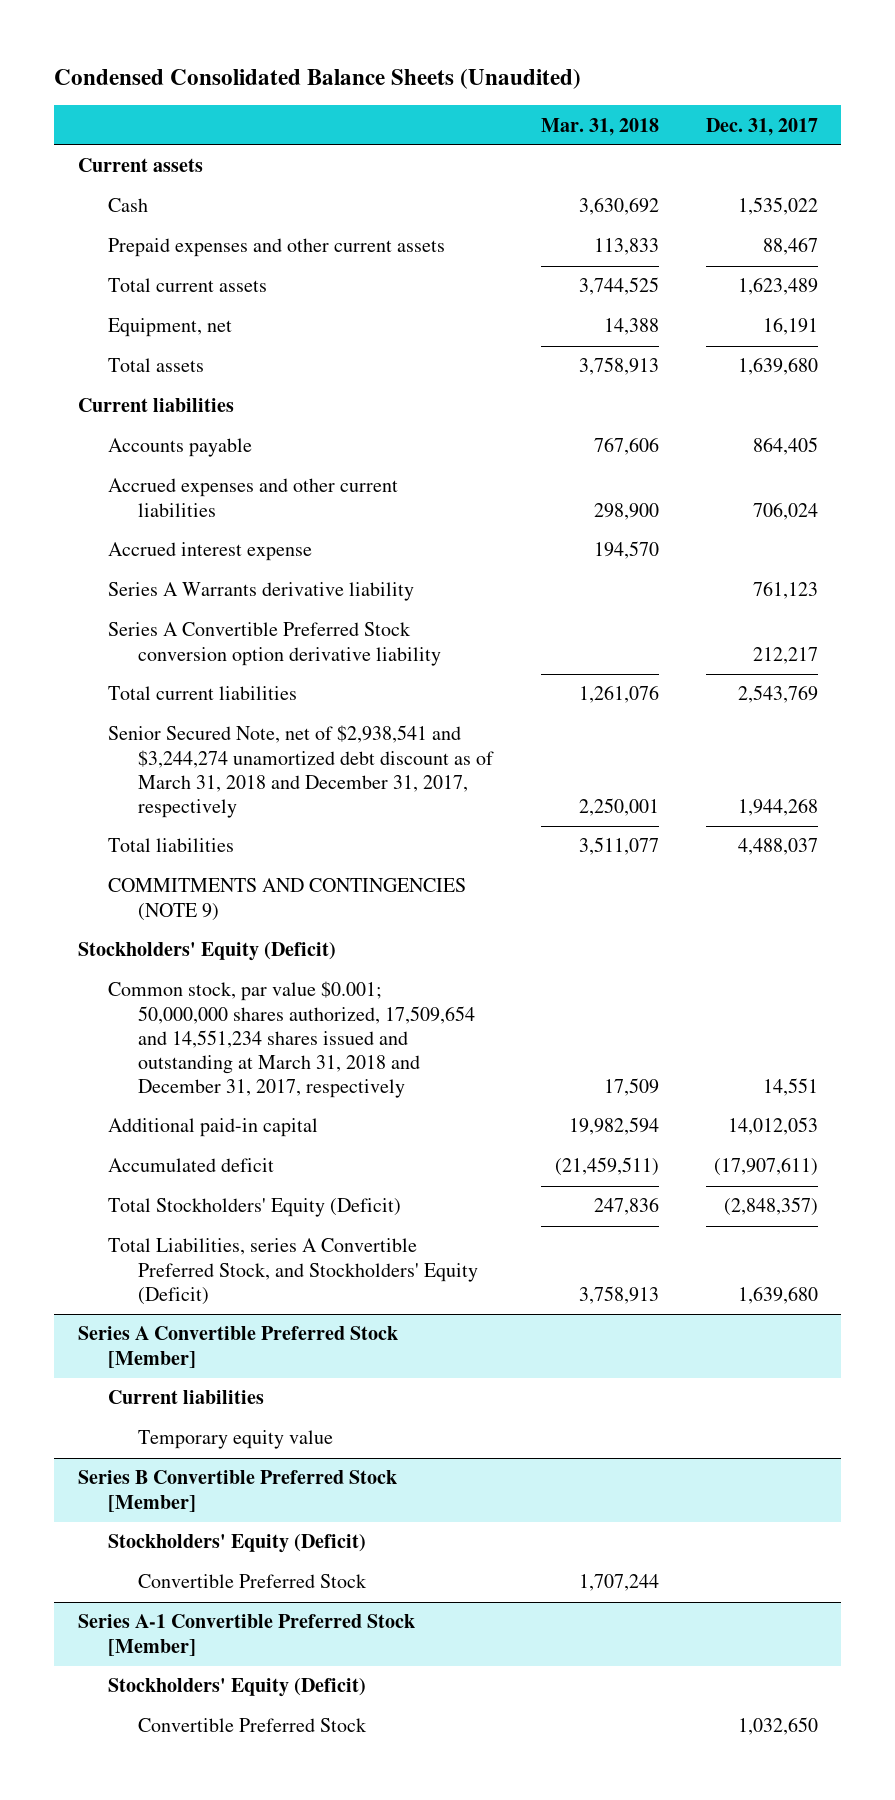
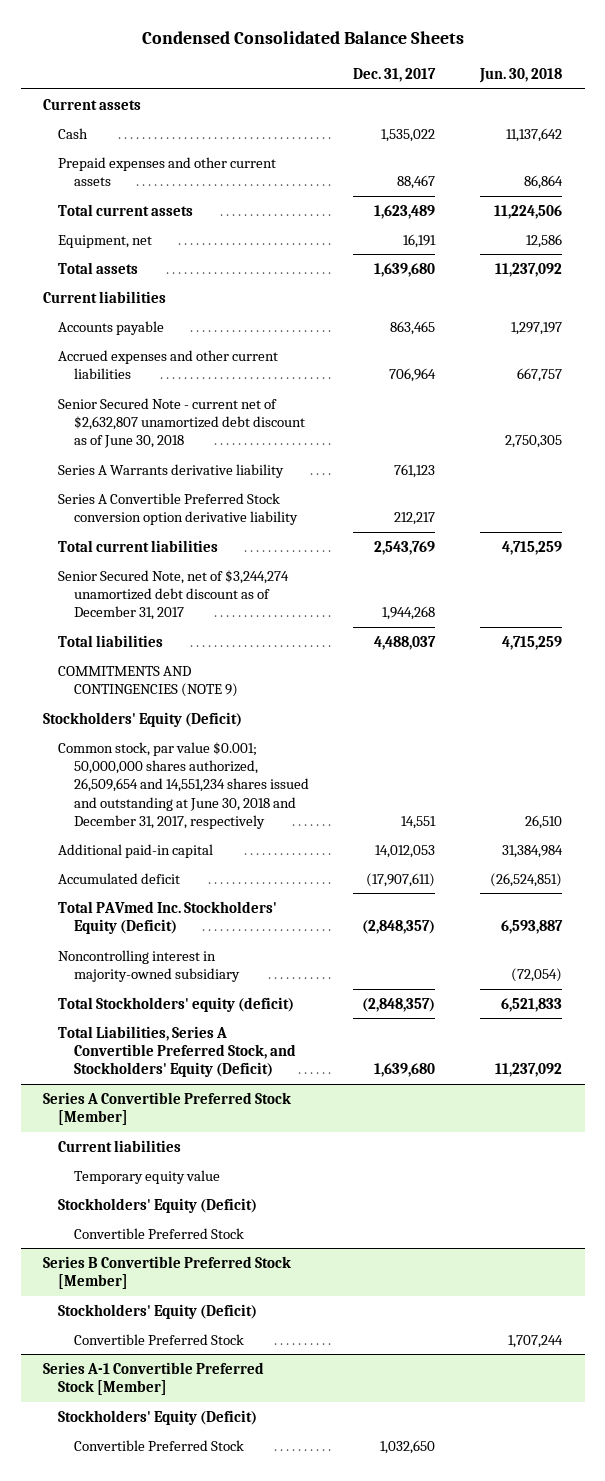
- Condensed Consolidated Balance Sheets (Unaudited)
+ Condensed Consolidated Balance Sheets
- | Mar. 31, 2018 | Dec. 31, 2017
+ | Dec. 31, 2017 | Jun. 30, 2018
- Accounts payable | 767,606 | 864,405
- Accrued expenses and other current liabilities | 298,900 | 706,024
- Accrued interest expense | 194,570 |
+ Accounts payable | 863,465 | 1,297,197
+ Accrued expenses and other current liabilities | 706,964 | 667,757
+ Senior Secured Note - current net of $2,632,807 unamortized debt discount as of June 30, 2018 | | 2,750,305
- Senior Secured Note, net of $2,938,541 and $3,244,274 unamortized debt discount as of March 31, 2018 and December 31, 2017, respectively | 2,250,001 | 1,944,268
+ Senior Secured Note, net of $3,244,274 unamortized debt discount as of December 31, 2017 | 1,944,268 |
- Common stock, par value $0.001; 50,000,000 shares authorized, 17,509,654 and 14,551,234 shares issued and outstanding at March 31, 2018 and December 31, 2017, respectively | 17,509 | 14,551
+ Common stock, par value $0.001; 50,000,000 shares authorized, 26,509,654 and 14,551,234 shares issued and outstanding at June 30, 2018 and December 31, 2017, respectively | 14,551 | 26,510
- Total Stockholders' Equity (Deficit) | 247,836 | (2,848,357)
- Total Liabilities, series A Convertible Preferred Stock, and Stockholders' Equity (Deficit) | 3,758,913 | 1,639,680
+ Total PAVmed Inc. Stockholders' Equity (Deficit) | (2,848,357) | 6,593,887
+ Noncontrolling interest in majority-owned subsidiary | | (72,054)
+ Total Stockholders' equity (deficit) | (2,848,357) | 6,521,833
+ Total Liabilities, Series A Convertible Preferred Stock, and Stockholders' Equity (Deficit) | 1,639,680 | 11,237,092
@ Series A Convertible Preferred Stock [Member]
+ Stockholders' Equity (Deficit)
+ Convertible Preferred Stock

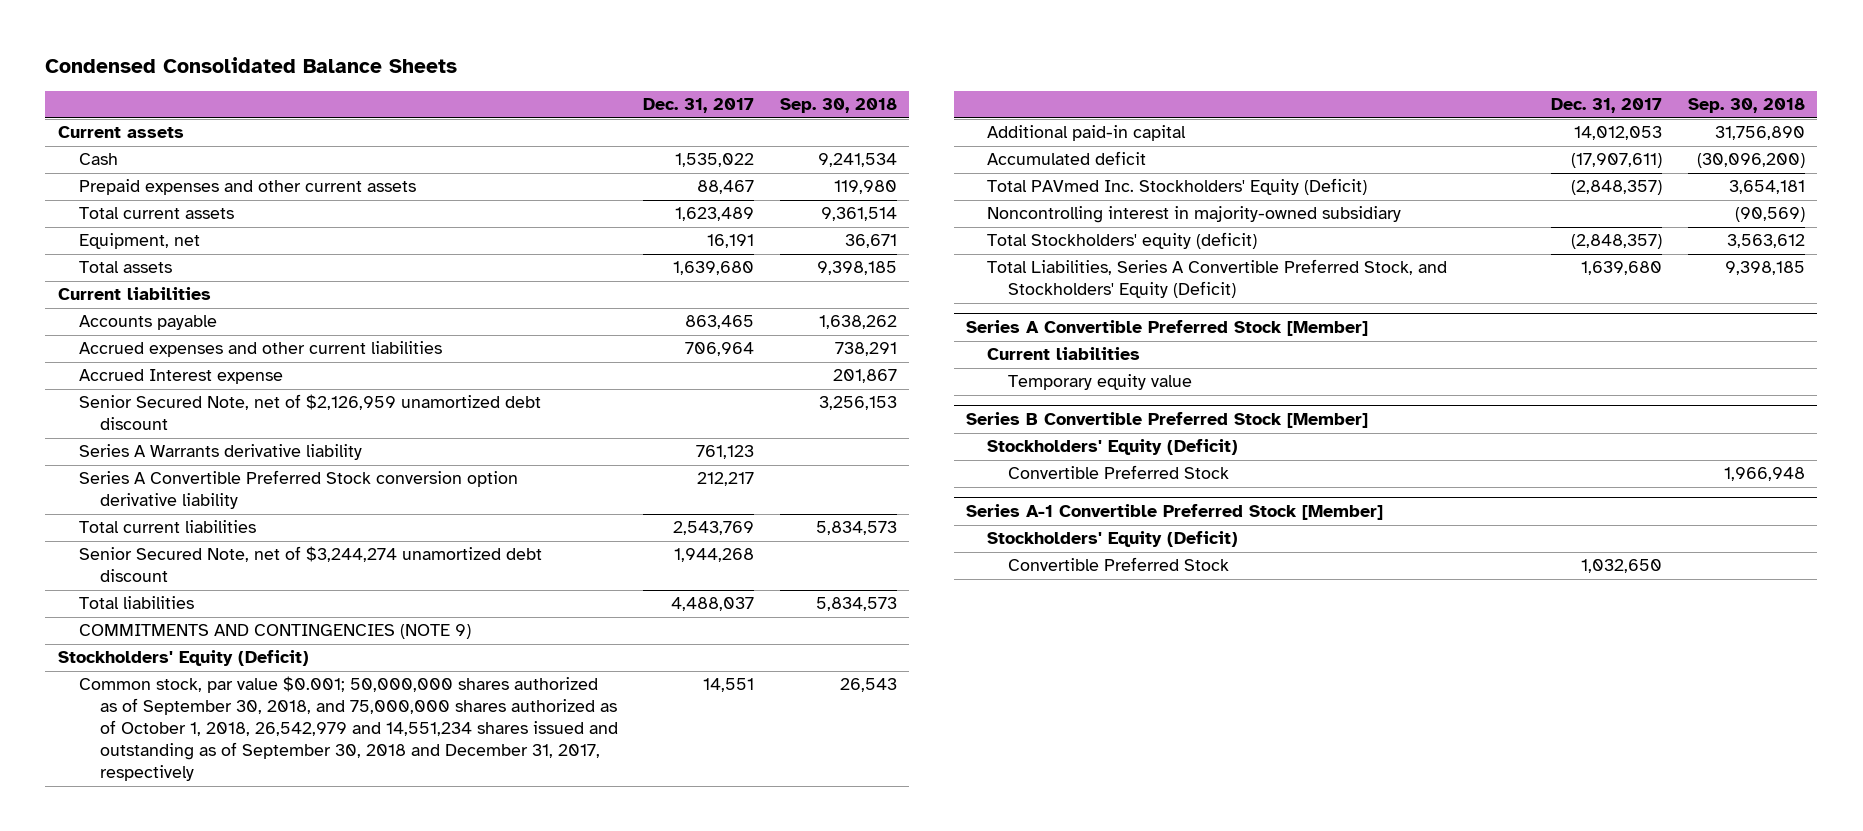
- | Dec. 31, 2017 | Jun. 30, 2018
+ | Dec. 31, 2017 | Sep. 30, 2018
- Senior Secured Note - current net of $2,632,807 unamortized debt discount as of June 30, 2018 | | 2,750,305
+ Accrued Interest expense | | 201,867
+ Senior Secured Note, net of $2,126,959 unamortized debt discount | | 3,256,153
- Senior Secured Note, net of $3,244,274 unamortized debt discount as of December 31, 2017 | 1,944,268 |
+ Senior Secured Note, net of $3,244,274 unamortized debt discount | 1,944,268 |
- Common stock, par value $0.001; 50,000,000 shares authorized, 26,509,654 and 14,551,234 shares issued and outstanding at June 30, 2018 and December 31, 2017, respectively | 14,551 | 26,510
+ Common stock, par value $0.001; 50,000,000 shares authorized as of September 30, 2018, and 75,000,000 shares authorized as of October 1, 2018, 26,542,979 and 14,551,234 shares issued and outstanding as of September 30, 2018 and December 31, 2017, respectively | 14,551 | 26,543
@ Series A Convertible Preferred Stock [Member]
- Stockholders' Equity (Deficit)
- Convertible Preferred Stock

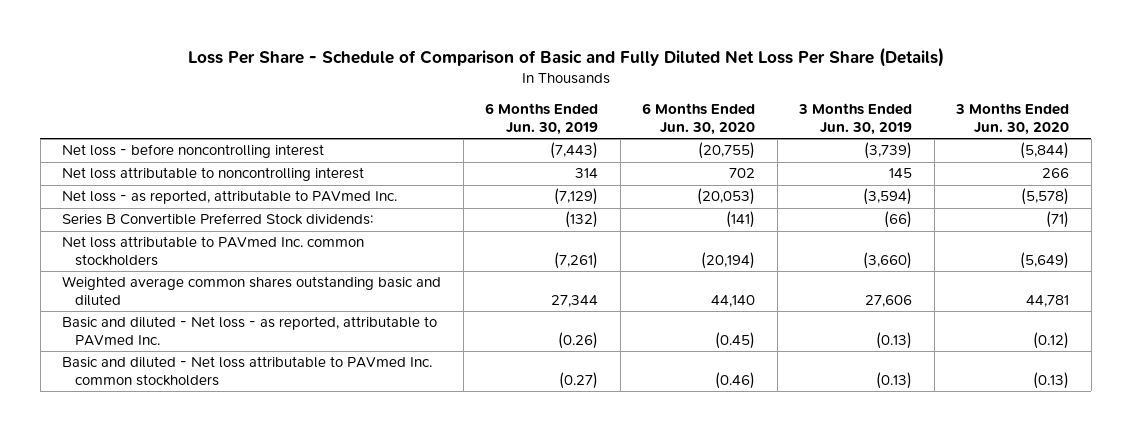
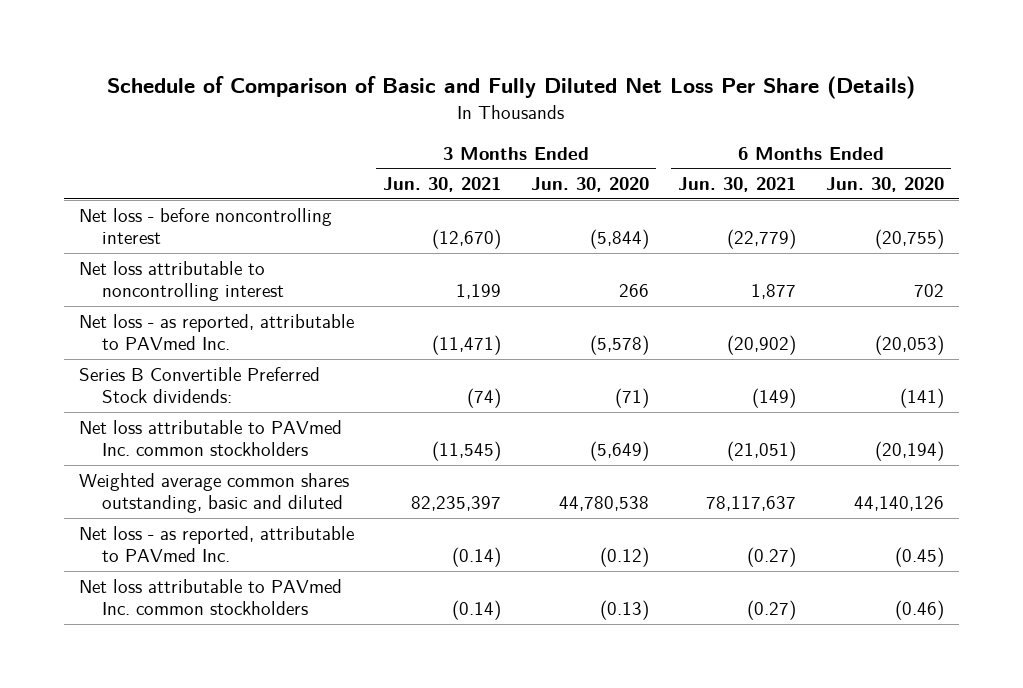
- Loss Per Share - Schedule of Comparison of Basic and Fully Diluted Net Loss Per Share (Details)
+ Schedule of Comparison of Basic and Fully Diluted Net Loss Per Share (Details)
- | 6 Months Ended Jun. 30, 2019 | 6 Months Ended Jun. 30, 2020 | 3 Months Ended Jun. 30, 2019 | 3 Months Ended Jun. 30, 2020
+ | 3 Months Ended Jun. 30, 2021 | 3 Months Ended Jun. 30, 2020 | 6 Months Ended Jun. 30, 2021 | 6 Months Ended Jun. 30, 2020
- Weighted average common shares outstanding basic and diluted | 27,344 | 44,140 | 27,606 | 44,781
- Basic and diluted - Net loss - as reported, attributable to PAVmed Inc. | (0.26) | (0.45) | (0.13) | (0.12)
- Basic and diluted - Net loss attributable to PAVmed Inc. common stockholders | (0.27) | (0.46) | (0.13) | (0.13)
+ Weighted average common shares outstanding, basic and diluted | 82,235,397 | 44,780,538 | 78,117,637 | 44,140,126
+ Net loss - as reported, attributable to PAVmed Inc. | (0.14) | (0.12) | (0.27) | (0.45)
+ Net loss attributable to PAVmed Inc. common stockholders | (0.14) | (0.13) | (0.27) | (0.46)

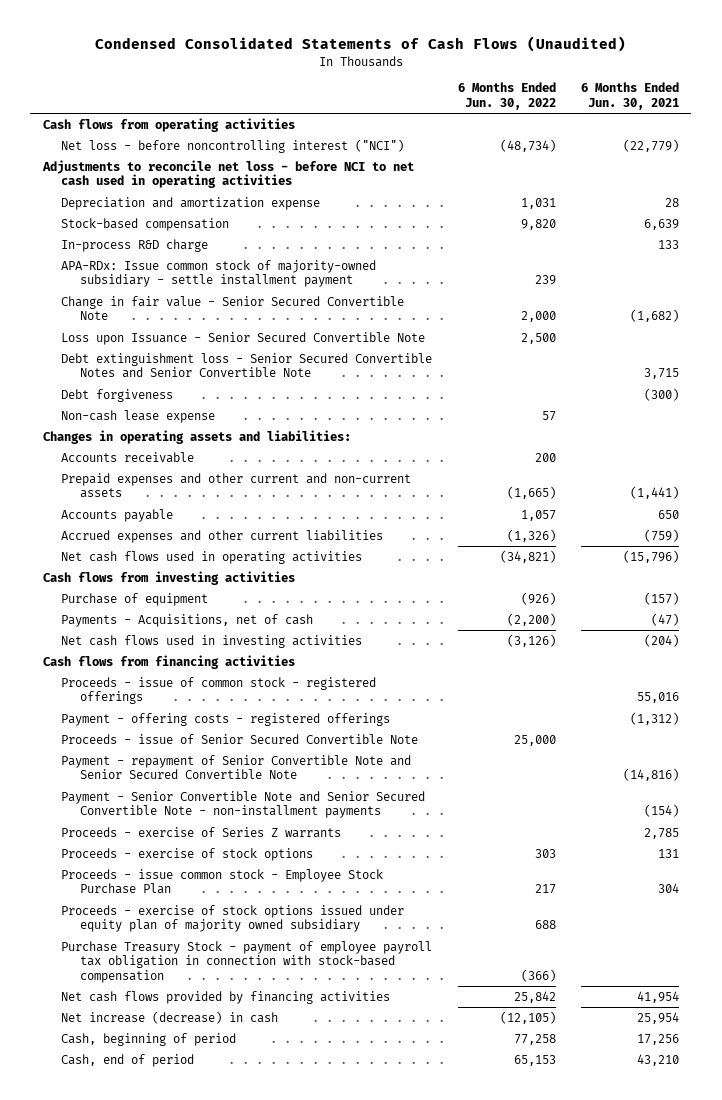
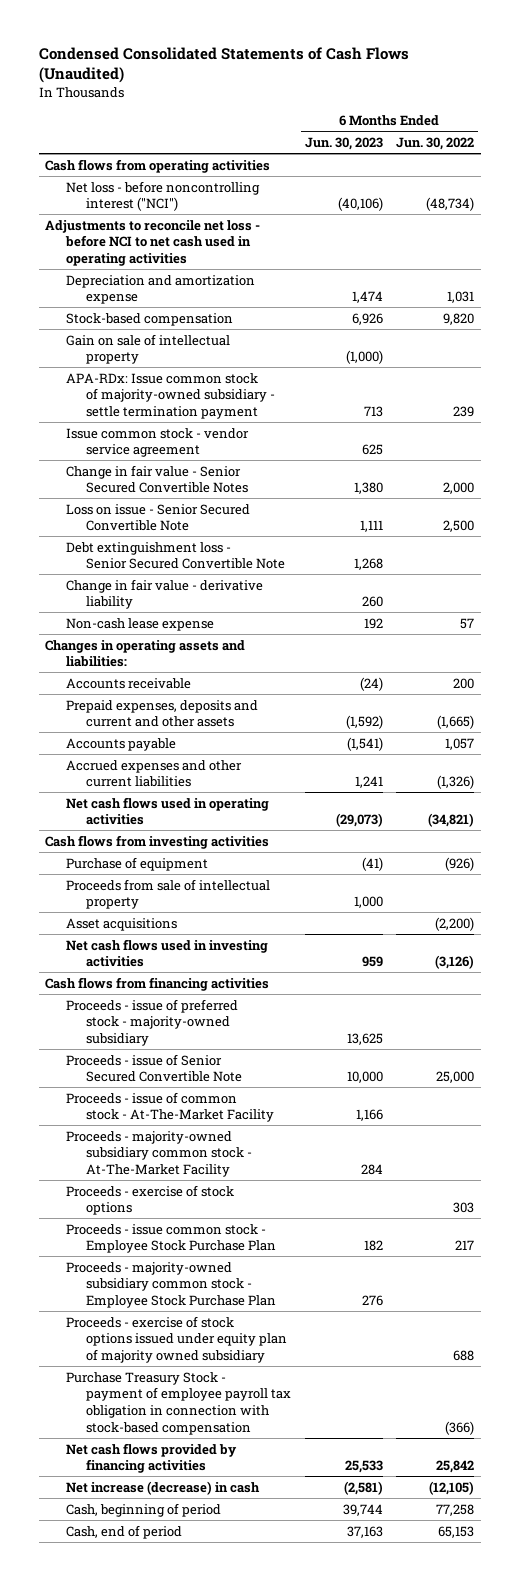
- | 6 Months Ended Jun. 30, 2022 | 6 Months Ended Jun. 30, 2021
+ | 6 Months Ended Jun. 30, 2023 | 6 Months Ended Jun. 30, 2022
- In-process R&D charge | | 133
- APA-RDx: Issue common stock of majority-owned subsidiary - settle installment payment | 239 |
- Change in fair value - Senior Secured Convertible Note | 2,000 | (1,682)
- Loss upon Issuance - Senior Secured Convertible Note | 2,500 |
- Debt extinguishment loss - Senior Secured Convertible Notes and Senior Convertible Note | | 3,715
- Debt forgiveness | | (300)
+ Gain on sale of intellectual property | (1,000) |
+ APA-RDx: Issue common stock of majority-owned subsidiary - settle termination payment | 713 | 239
+ Issue common stock - vendor service agreement | 625 |
+ Change in fair value - Senior Secured Convertible Notes | 1,380 | 2,000
+ Loss on issue - Senior Secured Convertible Note | 1,111 | 2,500
+ Debt extinguishment loss - Senior Secured Convertible Note | 1,268 |
+ Change in fair value - derivative liability | 260 |
- Prepaid expenses and other current and non-current assets | (1,665) | (1,441)
+ Prepaid expenses, deposits and current and other assets | (1,592) | (1,665)
- Payments - Acquisitions, net of cash | (2,200) | (47)
+ Proceeds from sale of intellectual property | 1,000 |
+ Asset acquisitions | | (2,200)
- Proceeds - issue of common stock - registered offerings | | 55,016
- Payment - offering costs - registered offerings | | (1,312)
+ Proceeds - issue of preferred stock - majority-owned subsidiary | 13,625 |
- Payment - repayment of Senior Convertible Note and Senior Secured Convertible Note | | (14,816)
- Payment - Senior Convertible Note and Senior Secured Convertible Note - non-installment payments | | (154)
- Proceeds - exercise of Series Z warrants | | 2,785
+ Proceeds - issue of common stock - At-The-Market Facility | 1,166 |
+ Proceeds - majority-owned subsidiary common stock - At-The-Market Facility | 284 |
+ Proceeds - majority-owned subsidiary common stock - Employee Stock Purchase Plan | 276 |

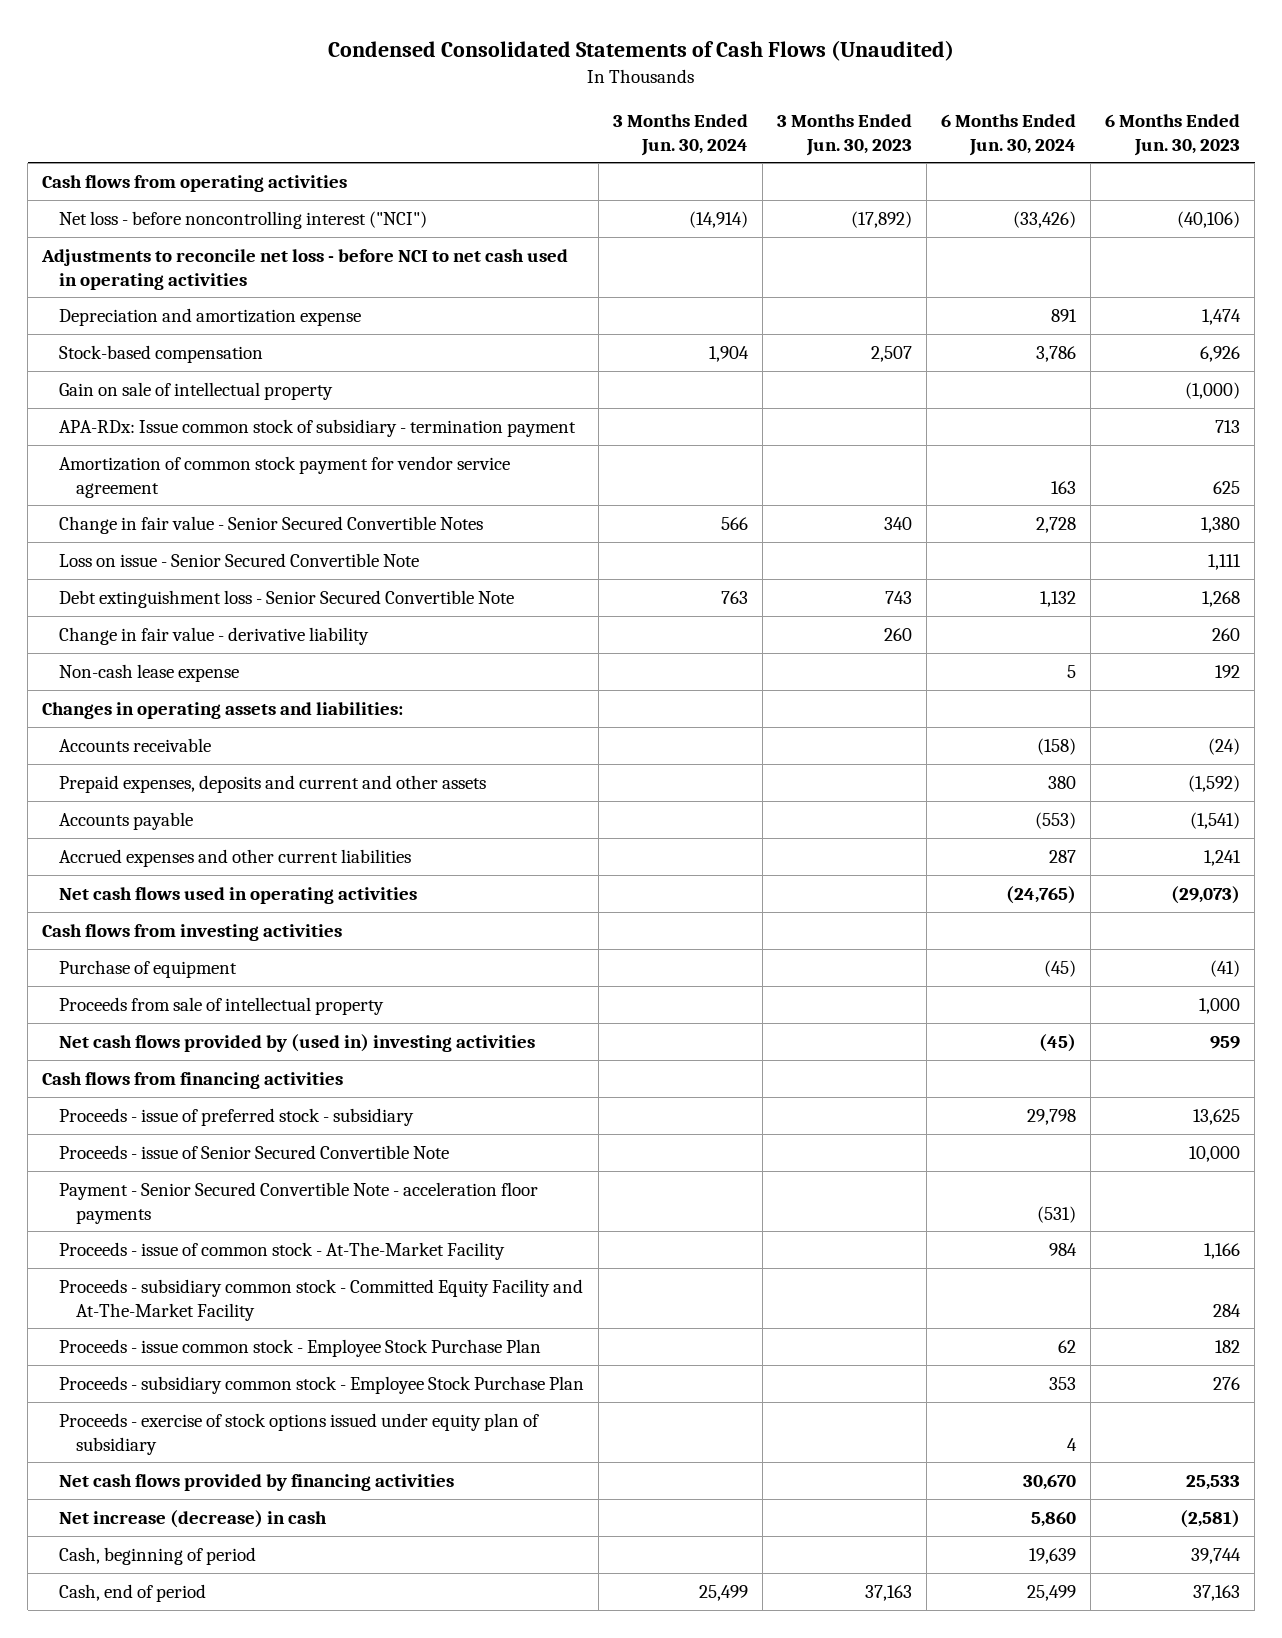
- | 6 Months Ended Jun. 30, 2023 | 6 Months Ended Jun. 30, 2022
+ | 3 Months Ended Jun. 30, 2024 | 3 Months Ended Jun. 30, 2023 | 6 Months Ended Jun. 30, 2024 | 6 Months Ended Jun. 30, 2023
- APA-RDx: Issue common stock of majority-owned subsidiary - settle termination payment | 713 | 239
- Issue common stock - vendor service agreement | 625 |
+ APA-RDx: Issue common stock of subsidiary - termination payment | | | | 713
+ Amortization of common stock payment for vendor service agreement | | | 163 | 625
- Asset acquisitions | | (2,200)
- Net cash flows used in investing activities | 959 | (3,126)
+ Net cash flows provided by (used in) investing activities | | | (45) | 959
- Proceeds - issue of preferred stock - majority-owned subsidiary | 13,625 |
+ Proceeds - issue of preferred stock - subsidiary | | | 29,798 | 13,625
+ Payment - Senior Secured Convertible Note - acceleration floor payments | | | (531) |
- Proceeds - majority-owned subsidiary common stock - At-The-Market Facility | 284 |
- Proceeds - exercise of stock options | | 303
+ Proceeds - subsidiary common stock - Committed Equity Facility and At-The-Market Facility | | | | 284
- Proceeds - majority-owned subsidiary common stock - Employee Stock Purchase Plan | 276 |
- Proceeds - exercise of stock options issued under equity plan of majority owned subsidiary | | 688
- Purchase Treasury Stock - payment of employee payroll tax obligation in connection with stock-based compensation | | (366)
+ Proceeds - subsidiary common stock - Employee Stock Purchase Plan | | | 353 | 276
+ Proceeds - exercise of stock options issued under equity plan of subsidiary | | | 4 |

